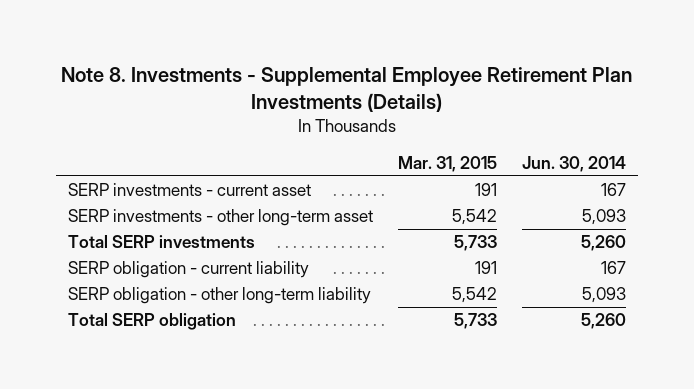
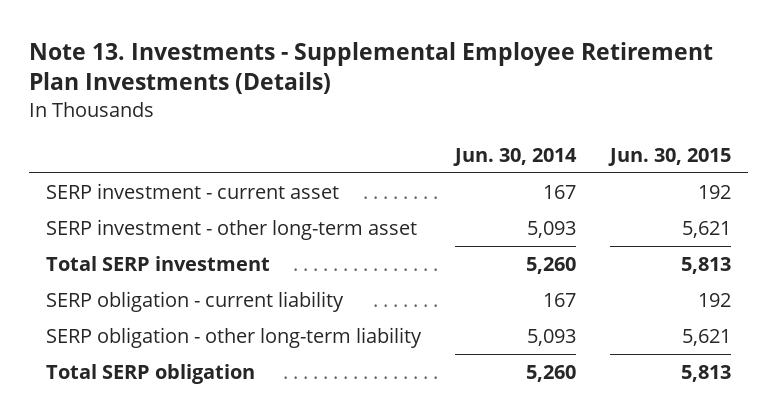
- Note 8. Investments - Supplemental Employee Retirement Plan Investments (Details)
+ Note 13. Investments - Supplemental Employee Retirement Plan Investments (Details)
- | Mar. 31, 2015 | Jun. 30, 2014
+ | Jun. 30, 2014 | Jun. 30, 2015
- SERP investments - current asset | 191 | 167
- SERP investments - other long-term asset | 5,542 | 5,093
- Total SERP investments | 5,733 | 5,260
+ SERP investment - current asset | 167 | 192
+ SERP investment - other long-term asset | 5,093 | 5,621
+ Total SERP investment | 5,260 | 5,813

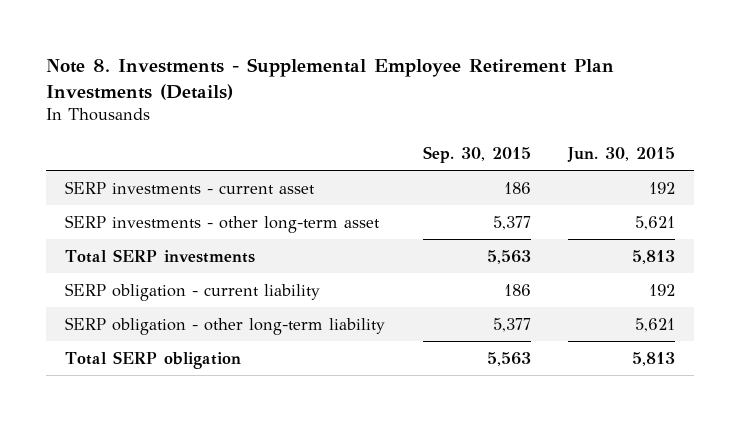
- Note 13. Investments - Supplemental Employee Retirement Plan Investments (Details)
+ Note 8. Investments - Supplemental Employee Retirement Plan Investments (Details)
- | Jun. 30, 2014 | Jun. 30, 2015
+ | Sep. 30, 2015 | Jun. 30, 2015
- SERP investment - current asset | 167 | 192
- SERP investment - other long-term asset | 5,093 | 5,621
- Total SERP investment | 5,260 | 5,813
+ SERP investments - current asset | 186 | 192
+ SERP investments - other long-term asset | 5,377 | 5,621
+ Total SERP investments | 5,563 | 5,813

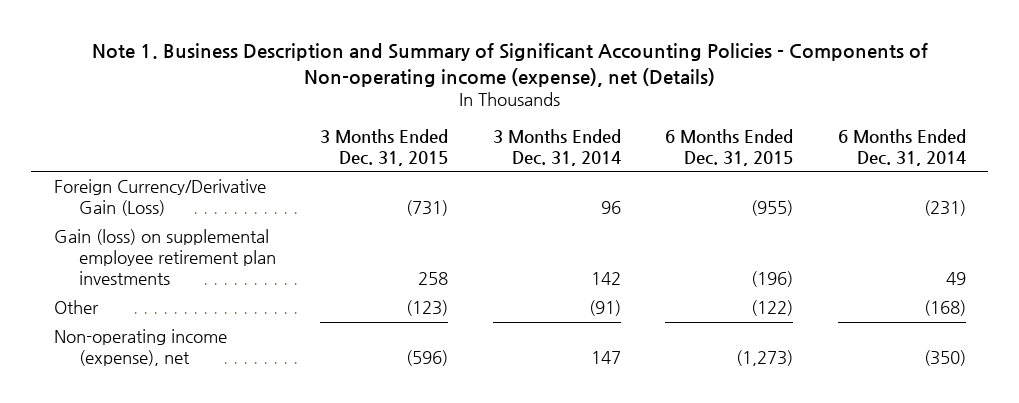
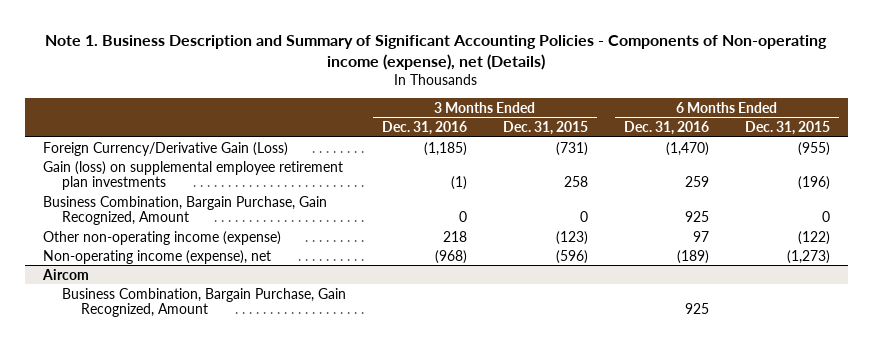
- | 3 Months Ended Dec. 31, 2015 | 3 Months Ended Dec. 31, 2014 | 6 Months Ended Dec. 31, 2015 | 6 Months Ended Dec. 31, 2014
+ | 3 Months Ended Dec. 31, 2016 | 3 Months Ended Dec. 31, 2015 | 6 Months Ended Dec. 31, 2016 | 6 Months Ended Dec. 31, 2015
- Other | (123) | (91) | (122) | (168)
+ Business Combination, Bargain Purchase, Gain Recognized, Amount | 0 | 0 | 925 | 0
+ Other non-operating income (expense) | 218 | (123) | 97 | (122)
+ Aircom
+ Business Combination, Bargain Purchase, Gain Recognized, Amount | | | 925 |

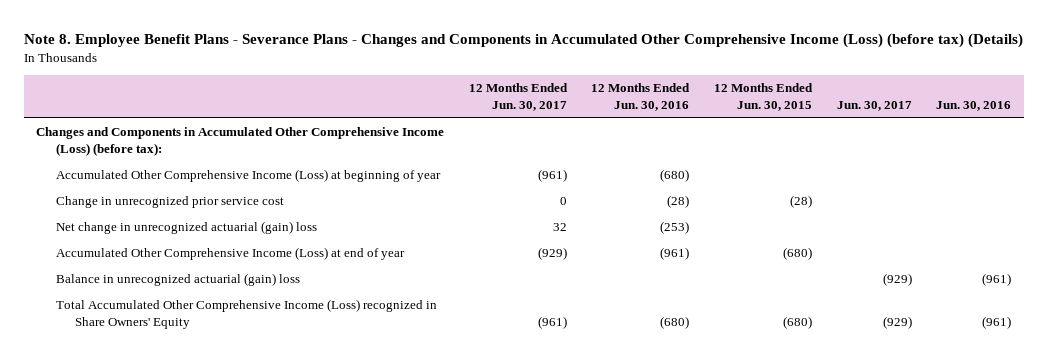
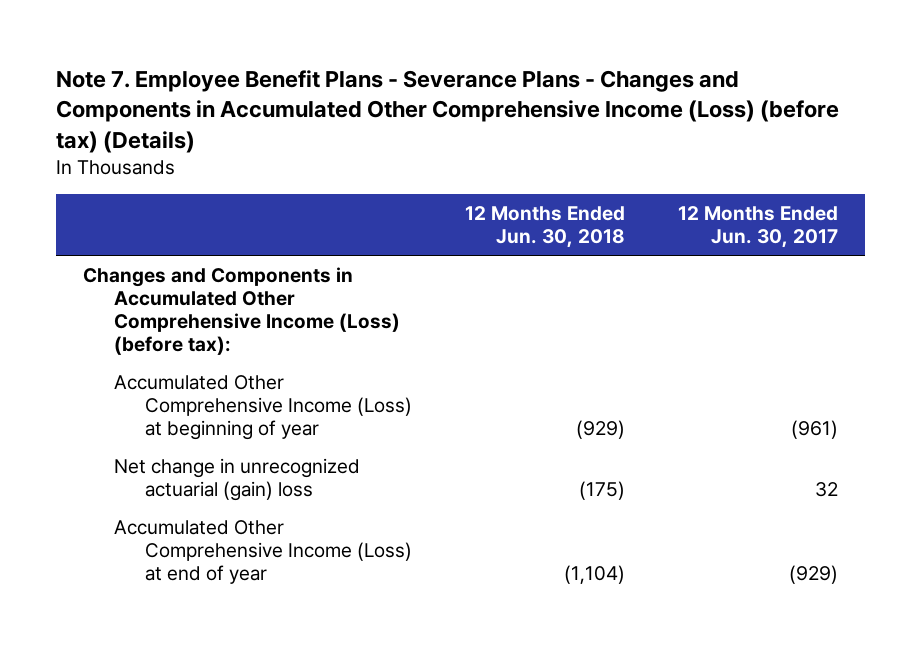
- Note 8. Employee Benefit Plans - Severance Plans - Changes and Components in Accumulated Other Comprehensive Income (Loss) (before tax) (Details)
+ Note 7. Employee Benefit Plans - Severance Plans - Changes and Components in Accumulated Other Comprehensive Income (Loss) (before tax) (Details)
- | 12 Months Ended Jun. 30, 2017 | 12 Months Ended Jun. 30, 2016 | 12 Months Ended Jun. 30, 2015 | Jun. 30, 2017 | Jun. 30, 2016
+ | 12 Months Ended Jun. 30, 2018 | 12 Months Ended Jun. 30, 2017
- Change in unrecognized prior service cost | 0 | (28) | (28) | |
- Balance in unrecognized actuarial (gain) loss | | | | (929) | (961)
- Total Accumulated Other Comprehensive Income (Loss) recognized in Share Owners' Equity | (961) | (680) | (680) | (929) | (961)

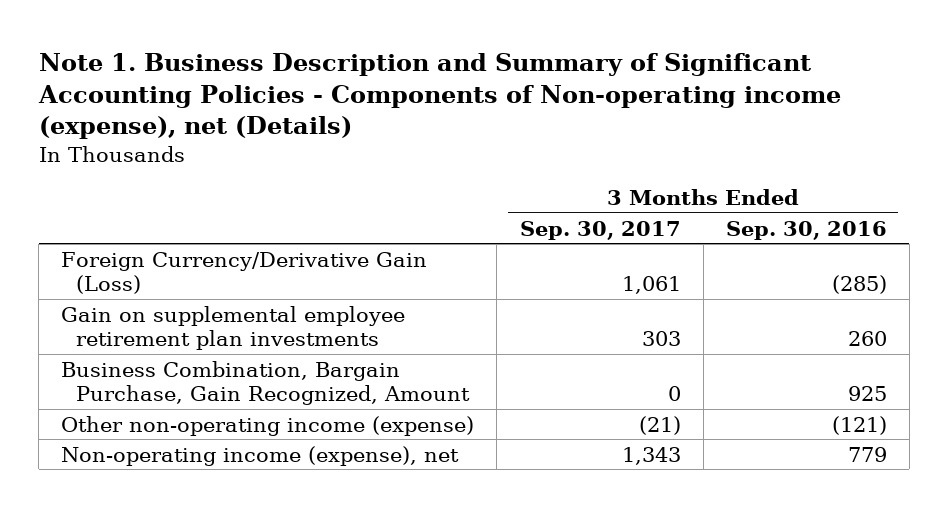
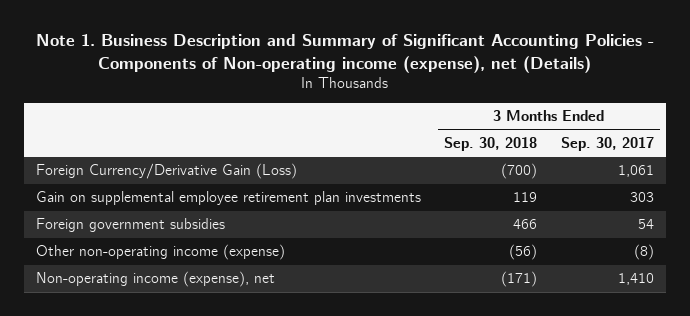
- | 3 Months Ended Sep. 30, 2017 | 3 Months Ended Sep. 30, 2016
+ | 3 Months Ended Sep. 30, 2018 | 3 Months Ended Sep. 30, 2017
- Business Combination, Bargain Purchase, Gain Recognized, Amount | 0 | 925
- Other non-operating income (expense) | (21) | (121)
- Non-operating income (expense), net | 1,343 | 779
+ Foreign government subsidies | 466 | 54
+ Other non-operating income (expense) | (56) | (8)
+ Non-operating income (expense), net | (171) | 1,410

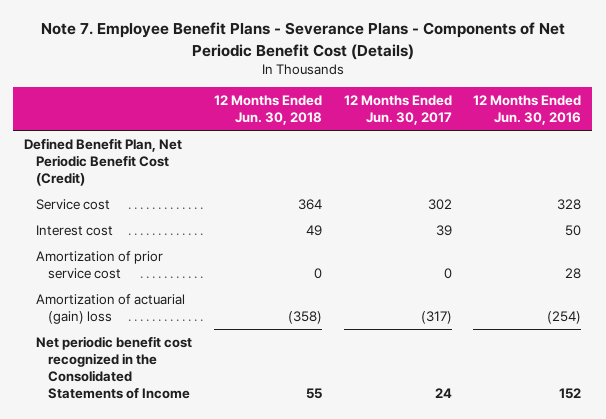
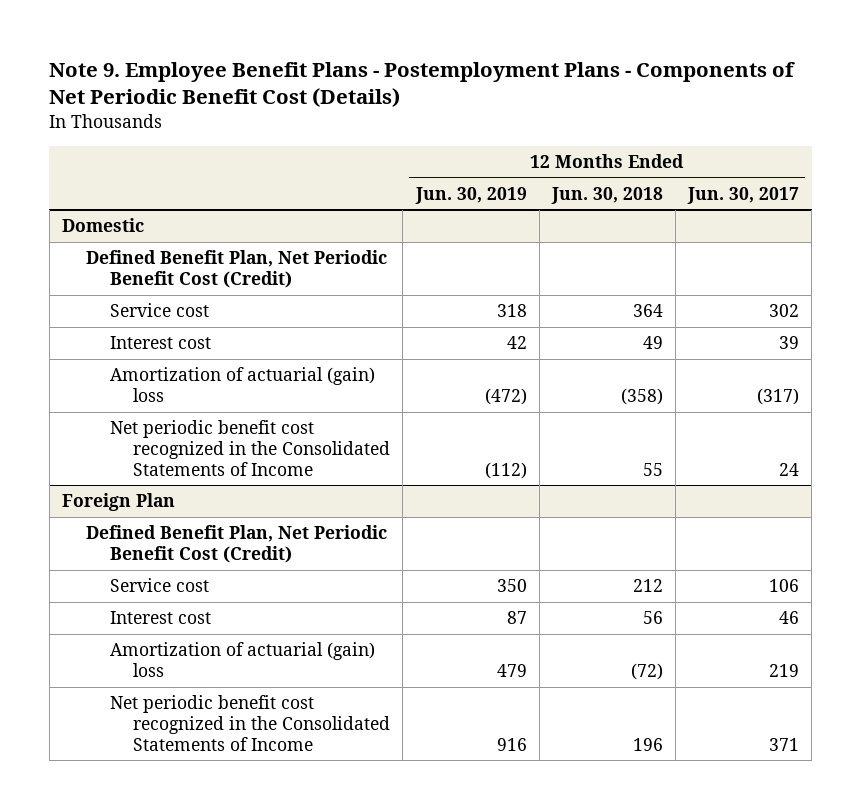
- Note 7. Employee Benefit Plans - Severance Plans - Components of Net Periodic Benefit Cost (Details)
+ Note 9. Employee Benefit Plans - Postemployment Plans - Components of Net Periodic Benefit Cost (Details)
- | 12 Months Ended Jun. 30, 2018 | 12 Months Ended Jun. 30, 2017 | 12 Months Ended Jun. 30, 2016
+ | 12 Months Ended Jun. 30, 2019 | 12 Months Ended Jun. 30, 2018 | 12 Months Ended Jun. 30, 2017
+ Domestic
- Amortization of prior service cost | 0 | 0 | 28
+ Foreign Plan
+ Defined Benefit Plan, Net Periodic Benefit Cost (Credit)
+ Service cost | 350 | 212 | 106
+ Interest cost | 87 | 56 | 46
+ Amortization of actuarial (gain) loss | 479 | (72) | 219
+ Net periodic benefit cost recognized in the Consolidated Statements of Income | 916 | 196 | 371

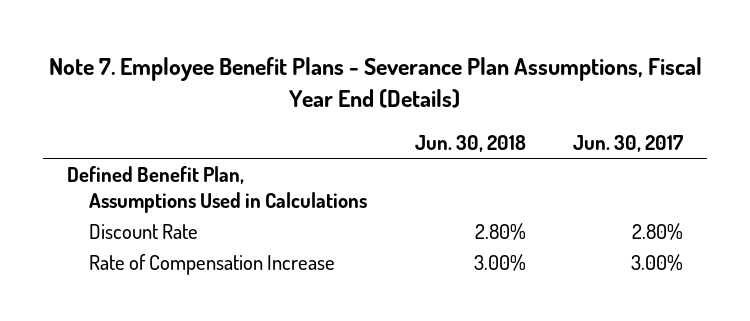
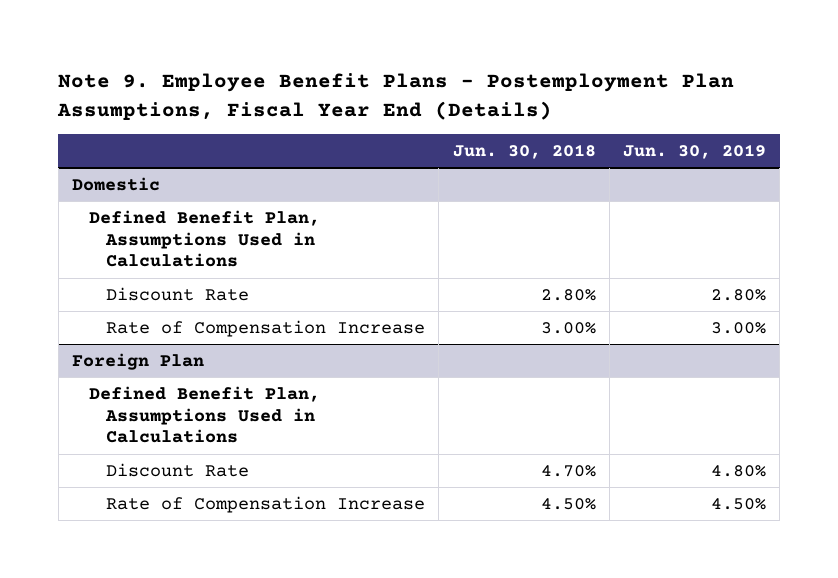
- Note 7. Employee Benefit Plans - Severance Plan Assumptions, Fiscal Year End (Details)
+ Note 9. Employee Benefit Plans - Postemployment Plan Assumptions, Fiscal Year End (Details)
- | Jun. 30, 2018 | Jun. 30, 2017
+ | Jun. 30, 2018 | Jun. 30, 2019
+ Domestic
+ Foreign Plan
+ Defined Benefit Plan, Assumptions Used in Calculations
+ Discount Rate | 4.70% | 4.80%
+ Rate of Compensation Increase | 4.50% | 4.50%

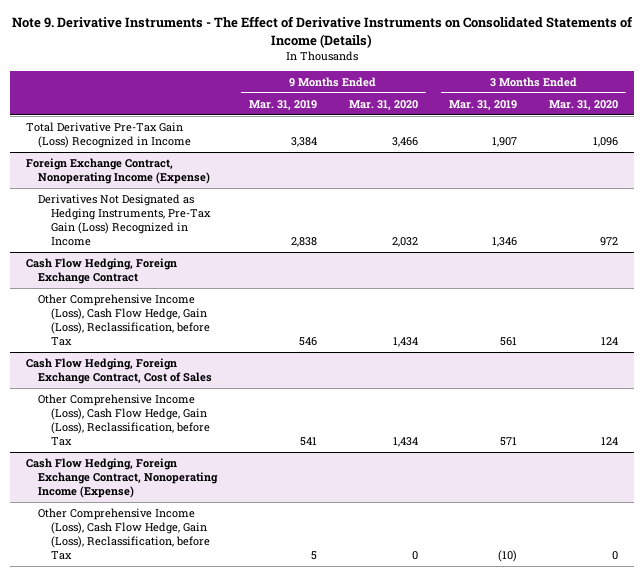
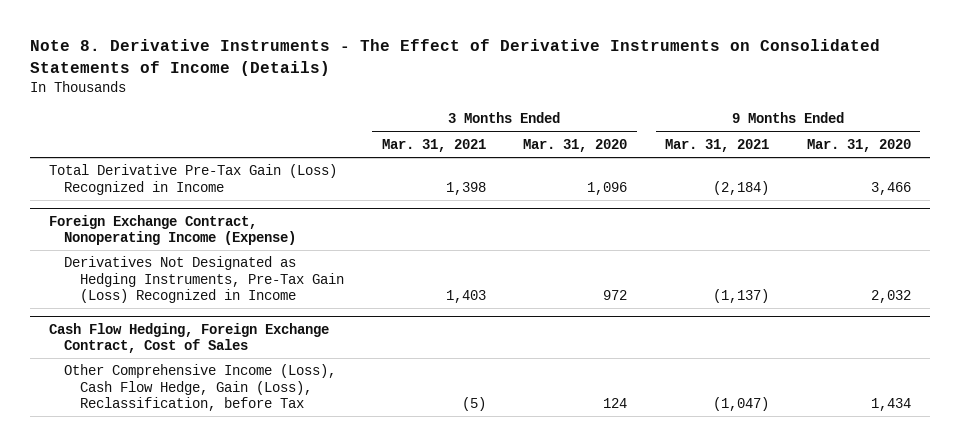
- Note 9. Derivative Instruments - The Effect of Derivative Instruments on Consolidated Statements of Income (Details)
+ Note 8. Derivative Instruments - The Effect of Derivative Instruments on Consolidated Statements of Income (Details)
- | 9 Months Ended Mar. 31, 2019 | 9 Months Ended Mar. 31, 2020 | 3 Months Ended Mar. 31, 2019 | 3 Months Ended Mar. 31, 2020
+ | 3 Months Ended Mar. 31, 2021 | 3 Months Ended Mar. 31, 2020 | 9 Months Ended Mar. 31, 2021 | 9 Months Ended Mar. 31, 2020
- Cash Flow Hedging, Foreign Exchange Contract
- Other Comprehensive Income (Loss), Cash Flow Hedge, Gain (Loss), Reclassification, before Tax | 546 | 1,434 | 561 | 124
- Cash Flow Hedging, Foreign Exchange Contract, Nonoperating Income (Expense)
- Other Comprehensive Income (Loss), Cash Flow Hedge, Gain (Loss), Reclassification, before Tax | 5 | 0 | (10) | 0

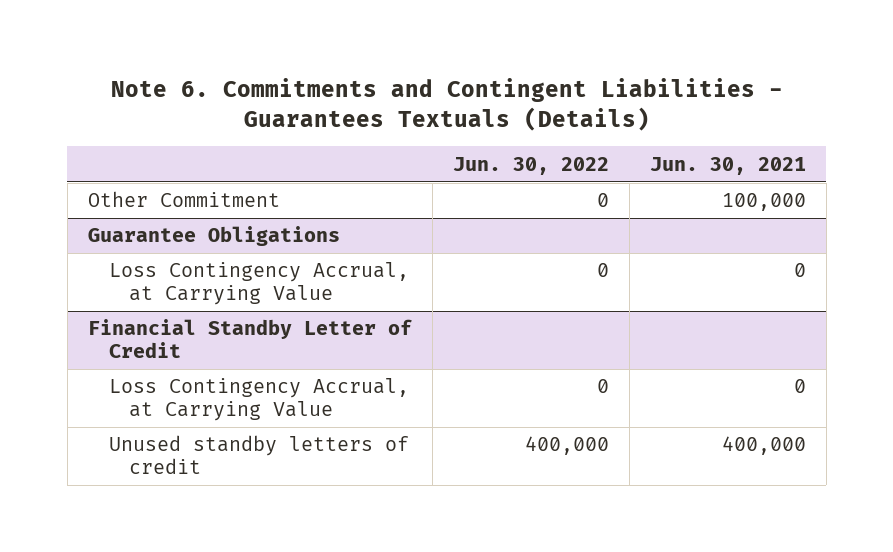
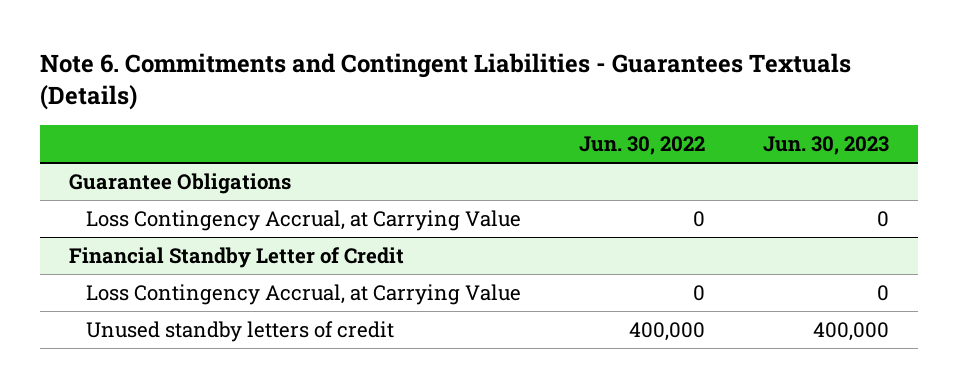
- | Jun. 30, 2022 | Jun. 30, 2021
+ | Jun. 30, 2022 | Jun. 30, 2023
- Other Commitment | 0 | 100,000

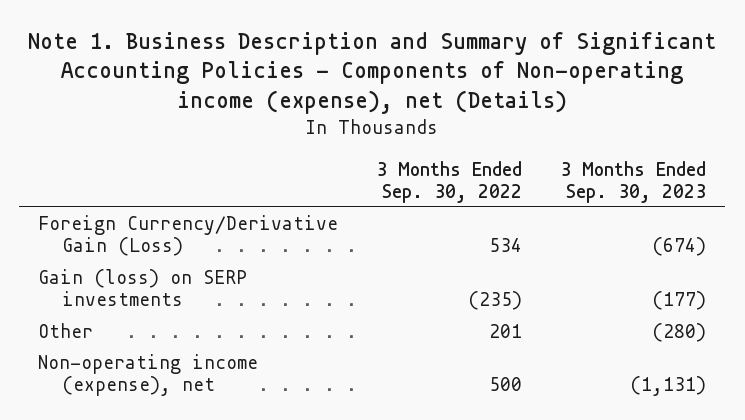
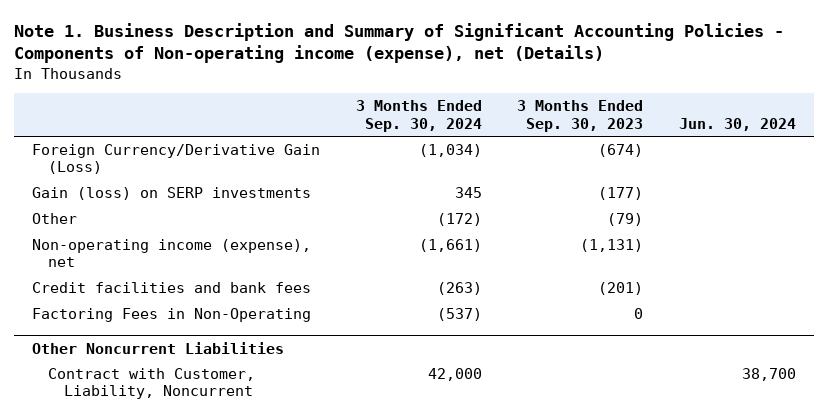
- | 3 Months Ended Sep. 30, 2022 | 3 Months Ended Sep. 30, 2023
+ | 3 Months Ended Sep. 30, 2024 | 3 Months Ended Sep. 30, 2023 | Jun. 30, 2024
- Other | 201 | (280)
+ Other | (172) | (79) |
+ Credit facilities and bank fees | (263) | (201) |
+ Factoring Fees in Non-Operating | (537) | 0 |
+ Other Noncurrent Liabilities
+ Contract with Customer, Liability, Noncurrent | 42,000 | | 38,700

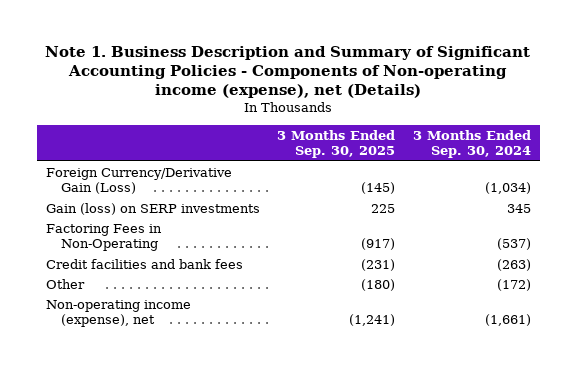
- | 3 Months Ended Sep. 30, 2024 | 3 Months Ended Sep. 30, 2023 | Jun. 30, 2024
+ | 3 Months Ended Sep. 30, 2025 | 3 Months Ended Sep. 30, 2024
moved up: Factoring Fees in Non-Operating | (917) | (537)
moved up: Credit facilities and bank fees | (231) | (263)
- Other Noncurrent Liabilities
- Contract with Customer, Liability, Noncurrent | 42,000 | | 38,700

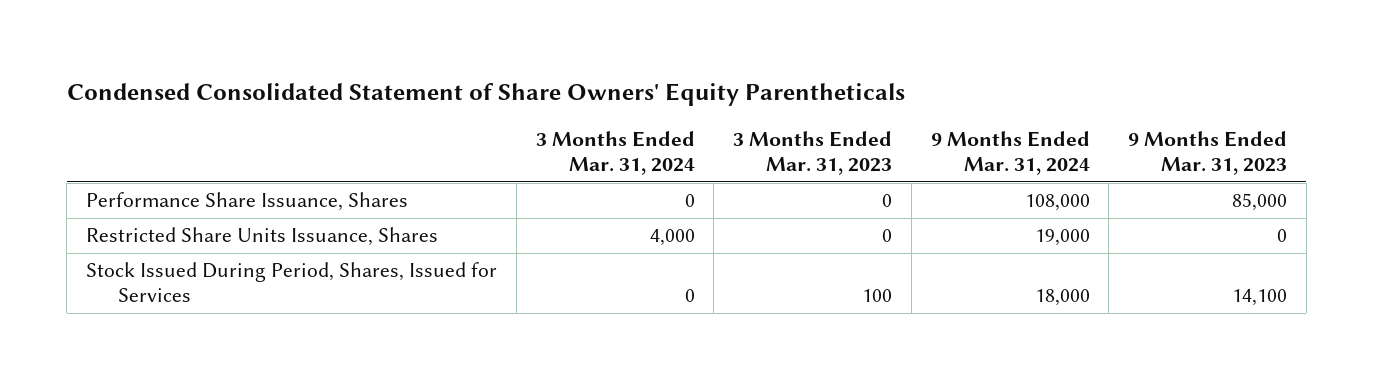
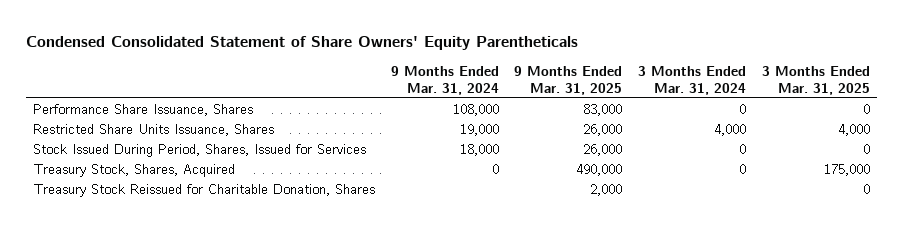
- | 3 Months Ended Mar. 31, 2024 | 3 Months Ended Mar. 31, 2023 | 9 Months Ended Mar. 31, 2024 | 9 Months Ended Mar. 31, 2023
+ | 9 Months Ended Mar. 31, 2024 | 9 Months Ended Mar. 31, 2025 | 3 Months Ended Mar. 31, 2024 | 3 Months Ended Mar. 31, 2025
+ Treasury Stock, Shares, Acquired | 0 | 490,000 | 0 | 175,000
+ Treasury Stock Reissued for Charitable Donation, Shares | | 2,000 | | 0

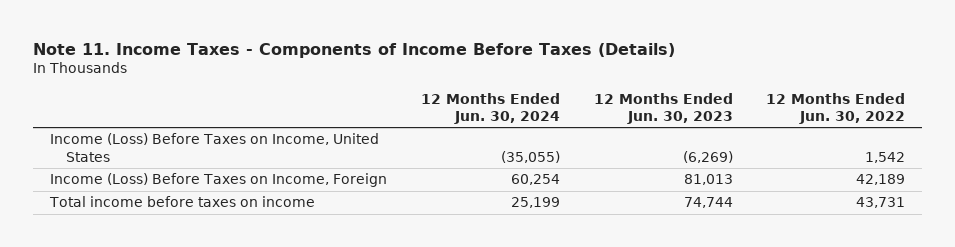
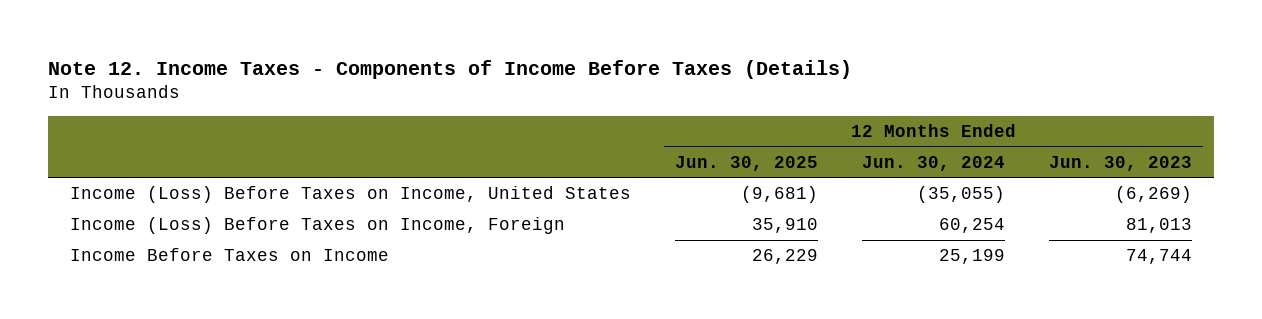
- Note 11. Income Taxes - Components of Income Before Taxes (Details)
+ Note 12. Income Taxes - Components of Income Before Taxes (Details)
- | 12 Months Ended Jun. 30, 2024 | 12 Months Ended Jun. 30, 2023 | 12 Months Ended Jun. 30, 2022
+ | 12 Months Ended Jun. 30, 2025 | 12 Months Ended Jun. 30, 2024 | 12 Months Ended Jun. 30, 2023
- Total income before taxes on income | 25,199 | 74,744 | 43,731
+ Income Before Taxes on Income | 26,229 | 25,199 | 74,744

